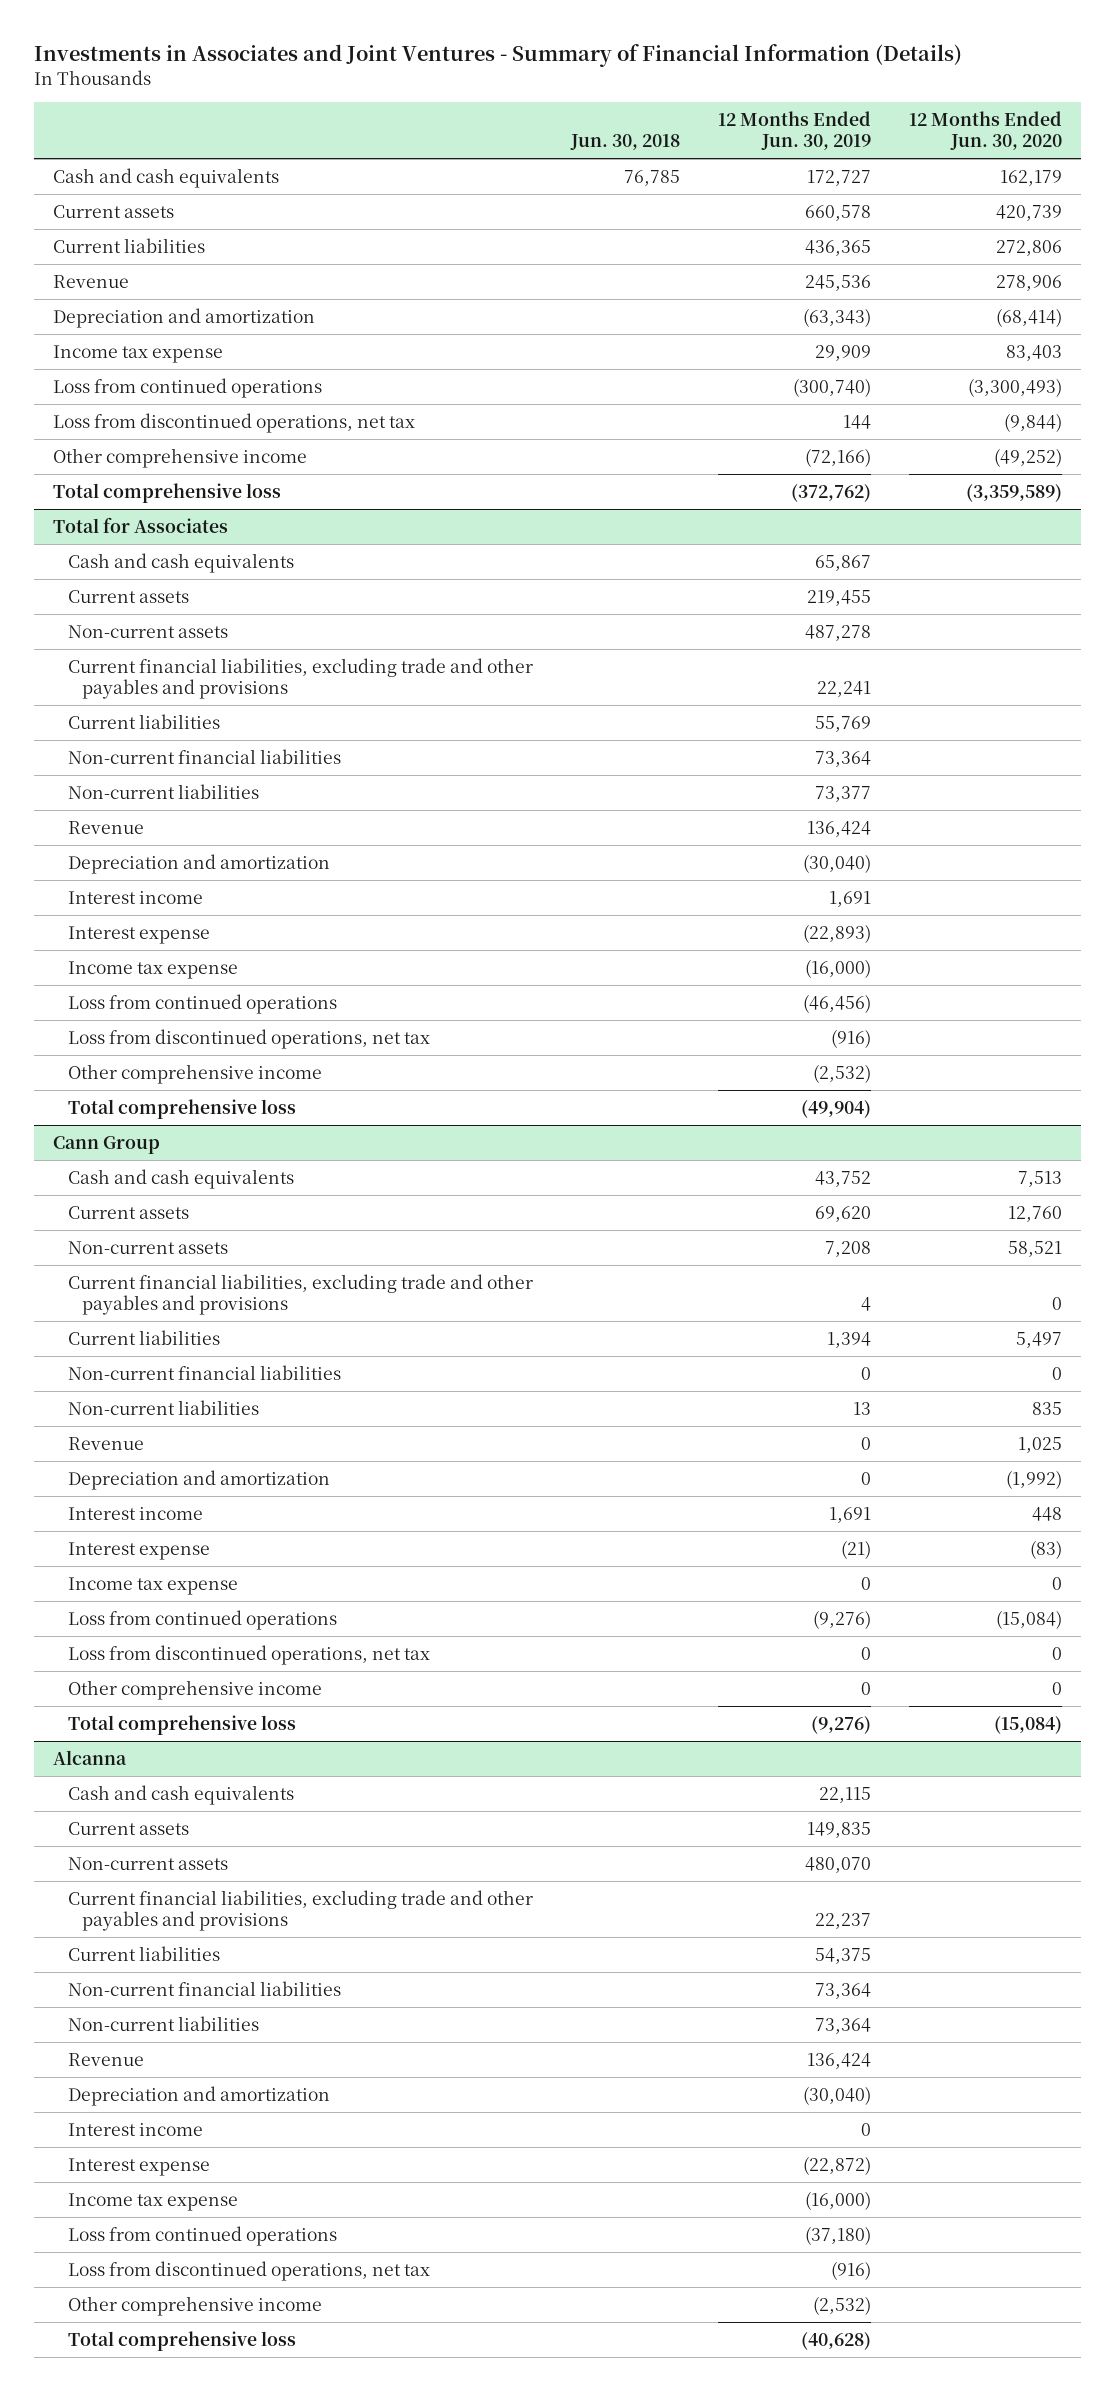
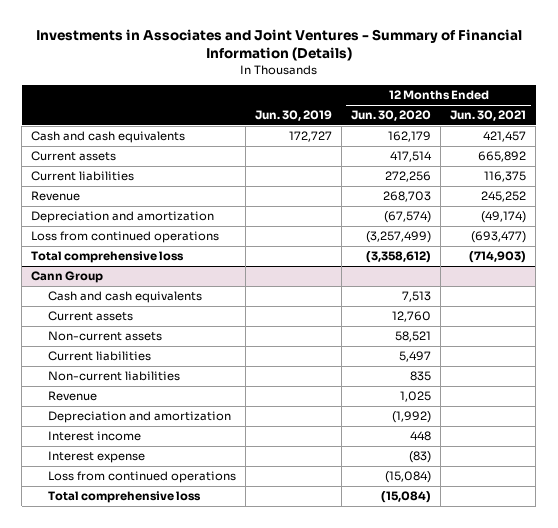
- | Jun. 30, 2018 | 12 Months Ended Jun. 30, 2019 | 12 Months Ended Jun. 30, 2020
+ | Jun. 30, 2019 | 12 Months Ended Jun. 30, 2020 | 12 Months Ended Jun. 30, 2021
- Current assets | | 660,578 | 420,739
- Current liabilities | | 436,365 | 272,806
- Revenue | | 245,536 | 278,906
- Depreciation and amortization | | (63,343) | (68,414)
- Income tax expense | | 29,909 | 83,403
- Loss from continued operations | | (300,740) | (3,300,493)
- Loss from discontinued operations, net tax | | 144 | (9,844)
- Other comprehensive income | | (72,166) | (49,252)
- Total comprehensive loss | | (372,762) | (3,359,589)
- Total for Associates
- Cash and cash equivalents | | 65,867 |
- Current assets | | 219,455 |
- Non-current assets | | 487,278 |
- Current financial liabilities, excluding trade and other payables and provisions | | 22,241 |
- Current liabilities | | 55,769 |
- Non-current financial liabilities | | 73,364 |
- Non-current liabilities | | 73,377 |
- Revenue | | 136,424 |
- Depreciation and amortization | | (30,040) |
- Interest income | | 1,691 |
- Interest expense | | (22,893) |
- Income tax expense | | (16,000) |
- Loss from continued operations | | (46,456) |
- Loss from discontinued operations, net tax | | (916) |
- Other comprehensive income | | (2,532) |
- Total comprehensive loss | | (49,904) |
+ Current assets | | 417,514 | 665,892
+ Current liabilities | | 272,256 | 116,375
+ Revenue | | 268,703 | 245,252
+ Depreciation and amortization | | (67,574) | (49,174)
+ Loss from continued operations | | (3,257,499) | (693,477)
+ Total comprehensive loss | | (3,358,612) | (714,903)
@ Cann Group
- Current financial liabilities, excluding trade and other payables and provisions | | 4 | 0
- Non-current financial liabilities | | 0 | 0
- Income tax expense | | 0 | 0
- Loss from discontinued operations, net tax | | 0 | 0
- Other comprehensive income | | 0 | 0
- Alcanna
- Cash and cash equivalents | | 22,115 |
- Current assets | | 149,835 |
- Non-current assets | | 480,070 |
- Current financial liabilities, excluding trade and other payables and provisions | | 22,237 |
- Current liabilities | | 54,375 |
- Non-current financial liabilities | | 73,364 |
- Non-current liabilities | | 73,364 |
- Revenue | | 136,424 |
- Depreciation and amortization | | (30,040) |
- Interest income | | 0 |
- Interest expense | | (22,872) |
- Income tax expense | | (16,000) |
- Loss from continued operations | | (37,180) |
- Loss from discontinued operations, net tax | | (916) |
- Other comprehensive income | | (2,532) |
- Total comprehensive loss | | (40,628) |

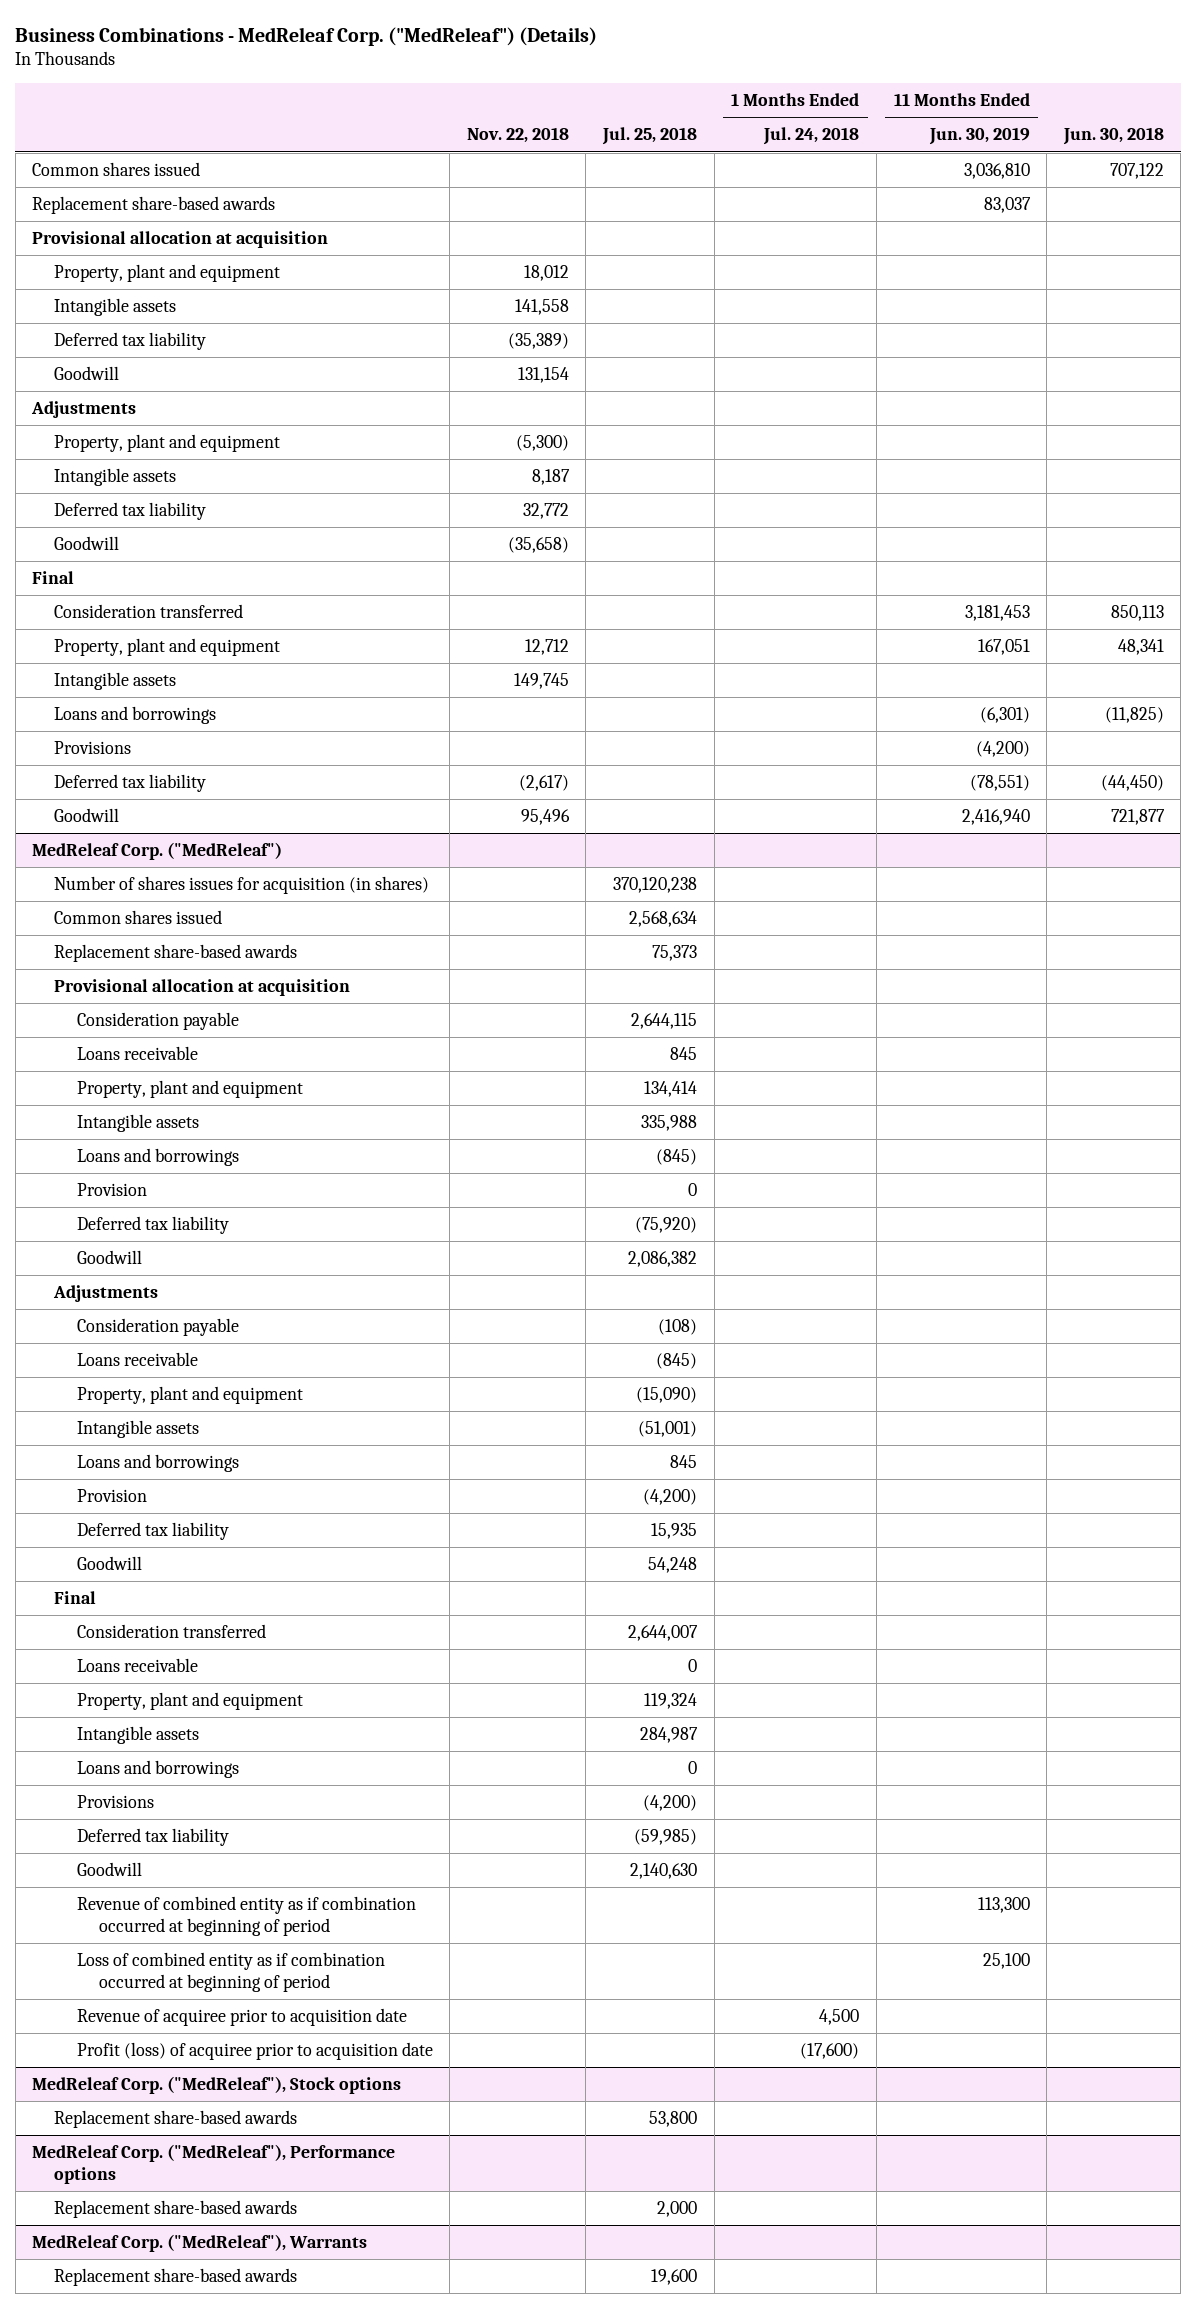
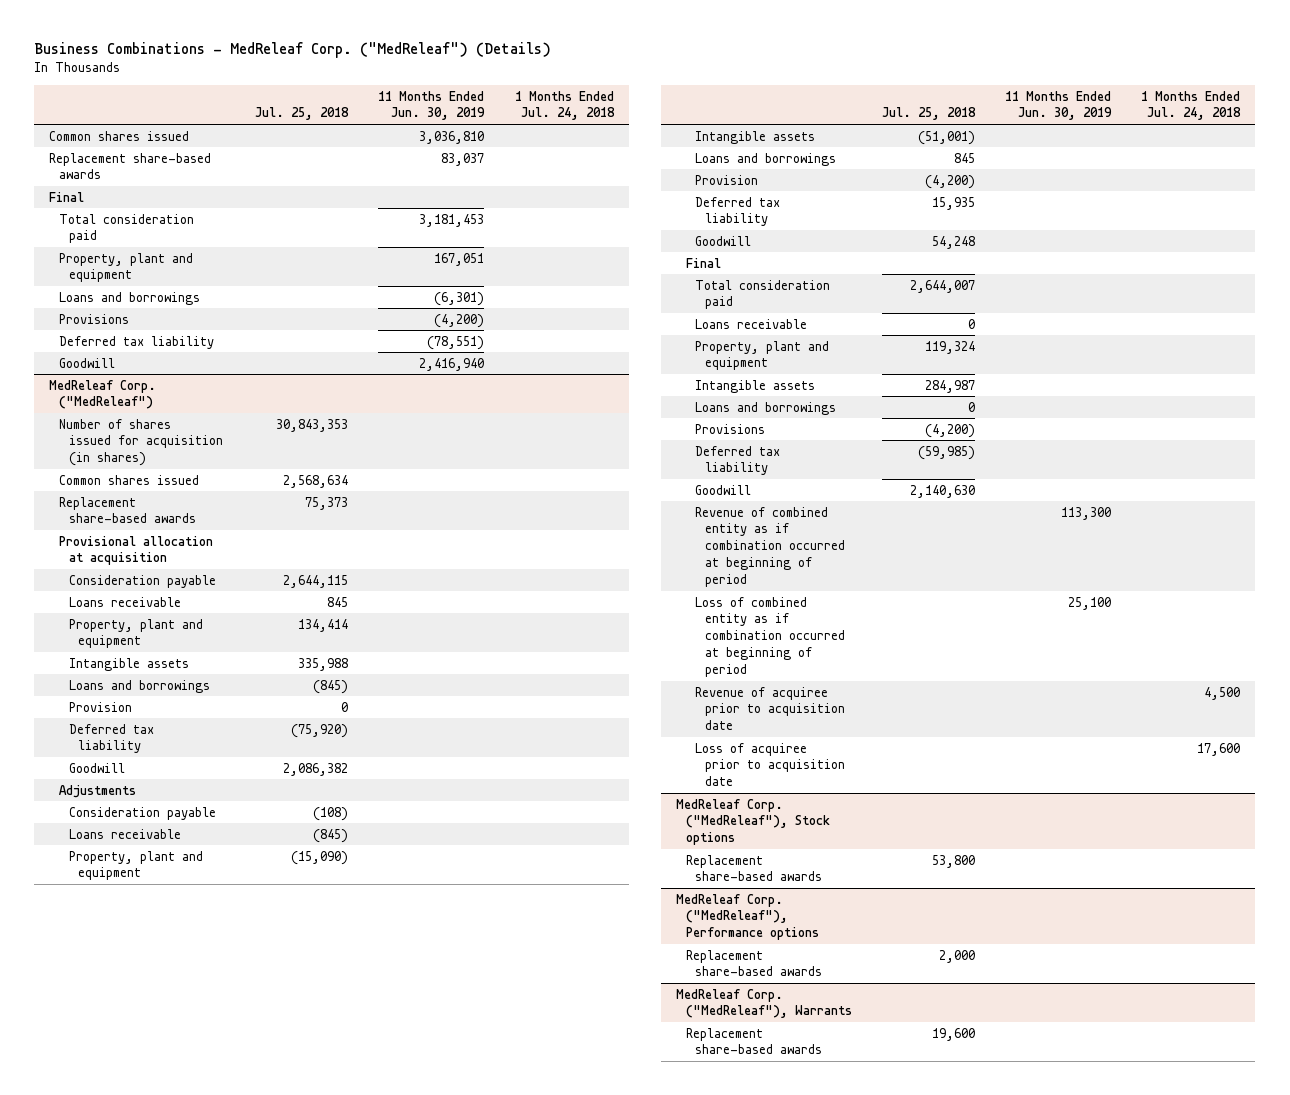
- | Nov. 22, 2018 | Jul. 25, 2018 | 1 Months Ended Jul. 24, 2018 | 11 Months Ended Jun. 30, 2019 | Jun. 30, 2018
+ | Jul. 25, 2018 | 11 Months Ended Jun. 30, 2019 | 1 Months Ended Jul. 24, 2018
- Provisional allocation at acquisition
- Property, plant and equipment | 18,012 | | | |
- Intangible assets | 141,558 | | | |
- Deferred tax liability | (35,389) | | | |
- Goodwill | 131,154 | | | |
- Adjustments
- Property, plant and equipment | (5,300) | | | |
- Intangible assets | 8,187 | | | |
- Deferred tax liability | 32,772 | | | |
- Goodwill | (35,658) | | | |
- Consideration transferred | | | | 3,181,453 | 850,113
+ Total consideration paid | | 3,181,453 |
- Intangible assets | 149,745 | | | |
@ MedReleaf Corp. ("MedReleaf")
- Number of shares issues for acquisition (in shares) | | 370,120,238 | | |
+ Number of shares issued for acquisition (in shares) | 30,843,353 | |
- Consideration transferred | | 2,644,007 | | |
+ Total consideration paid | 2,644,007 | |
- Profit (loss) of acquiree prior to acquisition date | | | (17,600) | |
+ Loss of acquiree prior to acquisition date | | | 17,600

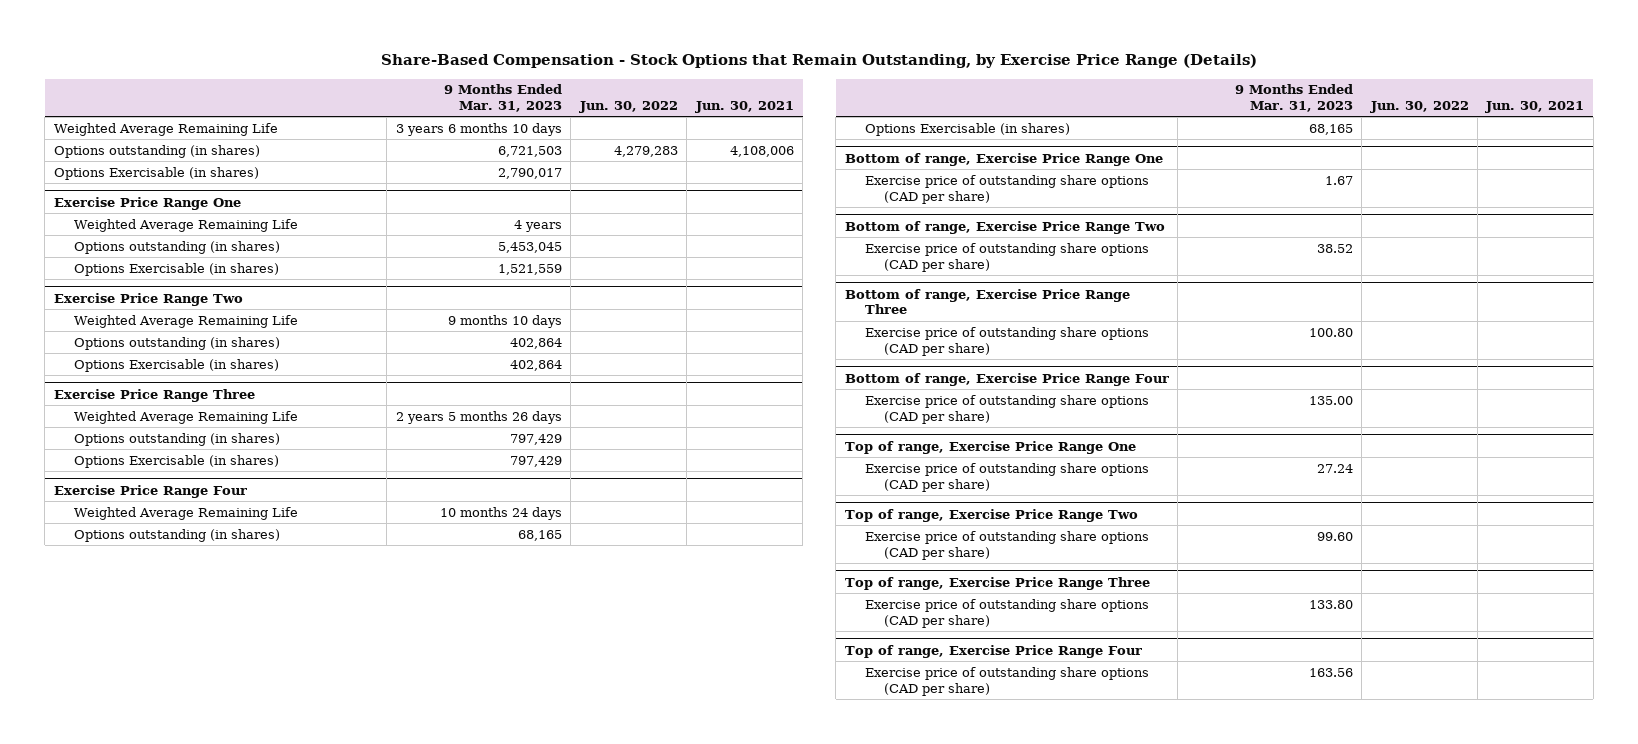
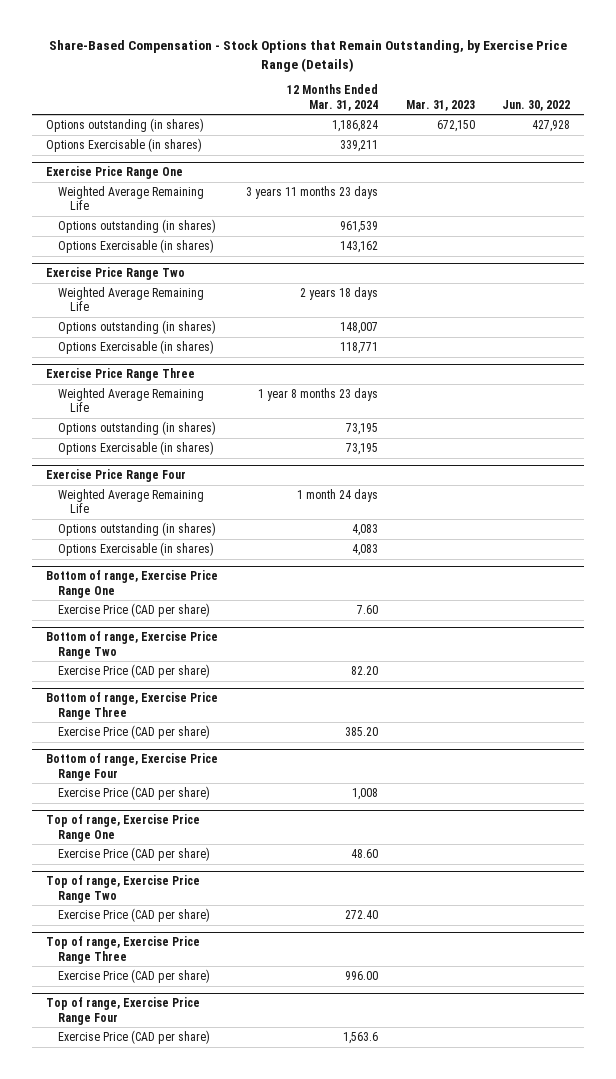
- | 9 Months Ended Mar. 31, 2023 | Jun. 30, 2022 | Jun. 30, 2021
+ | 12 Months Ended Mar. 31, 2024 | Mar. 31, 2023 | Jun. 30, 2022
- Weighted Average Remaining Life | 3 years 6 months 10 days | |
- Options outstanding (in shares) | 6,721,503 | 4,279,283 | 4,108,006
+ Options outstanding (in shares) | 1,186,824 | 672,150 | 427,928
@ Bottom of range, Exercise Price Range One
- Exercise price of outstanding share options (CAD per share) | 1.67 | |
+ Exercise Price (CAD per share) | 7.60 | |
@ Bottom of range, Exercise Price Range Two
- Exercise price of outstanding share options (CAD per share) | 38.52 | |
+ Exercise Price (CAD per share) | 82.20 | |
@ Bottom of range, Exercise Price Range Three
- Exercise price of outstanding share options (CAD per share) | 100.80 | |
+ Exercise Price (CAD per share) | 385.20 | |
@ Bottom of range, Exercise Price Range Four
- Exercise price of outstanding share options (CAD per share) | 135.00 | |
+ Exercise Price (CAD per share) | 1,008 | |
@ Top of range, Exercise Price Range One
- Exercise price of outstanding share options (CAD per share) | 27.24 | |
+ Exercise Price (CAD per share) | 48.60 | |
@ Top of range, Exercise Price Range Two
- Exercise price of outstanding share options (CAD per share) | 99.60 | |
+ Exercise Price (CAD per share) | 272.40 | |
@ Top of range, Exercise Price Range Three
- Exercise price of outstanding share options (CAD per share) | 133.80 | |
+ Exercise Price (CAD per share) | 996.00 | |
@ Top of range, Exercise Price Range Four
- Exercise price of outstanding share options (CAD per share) | 163.56 | |
+ Exercise Price (CAD per share) | 1,563.6 | |

